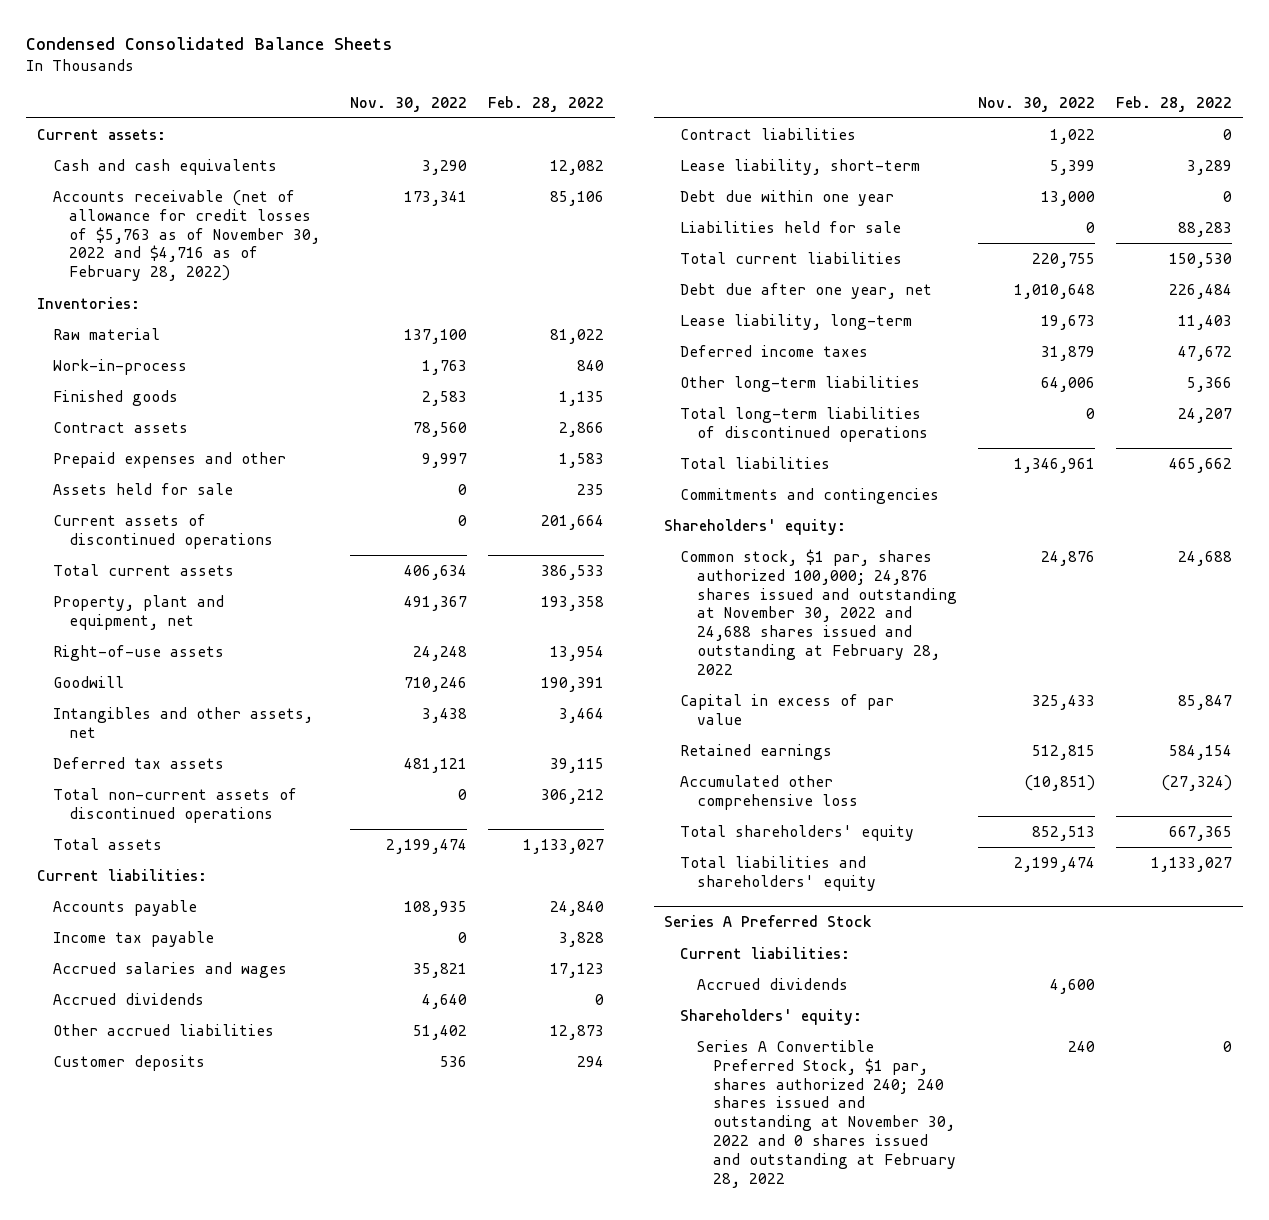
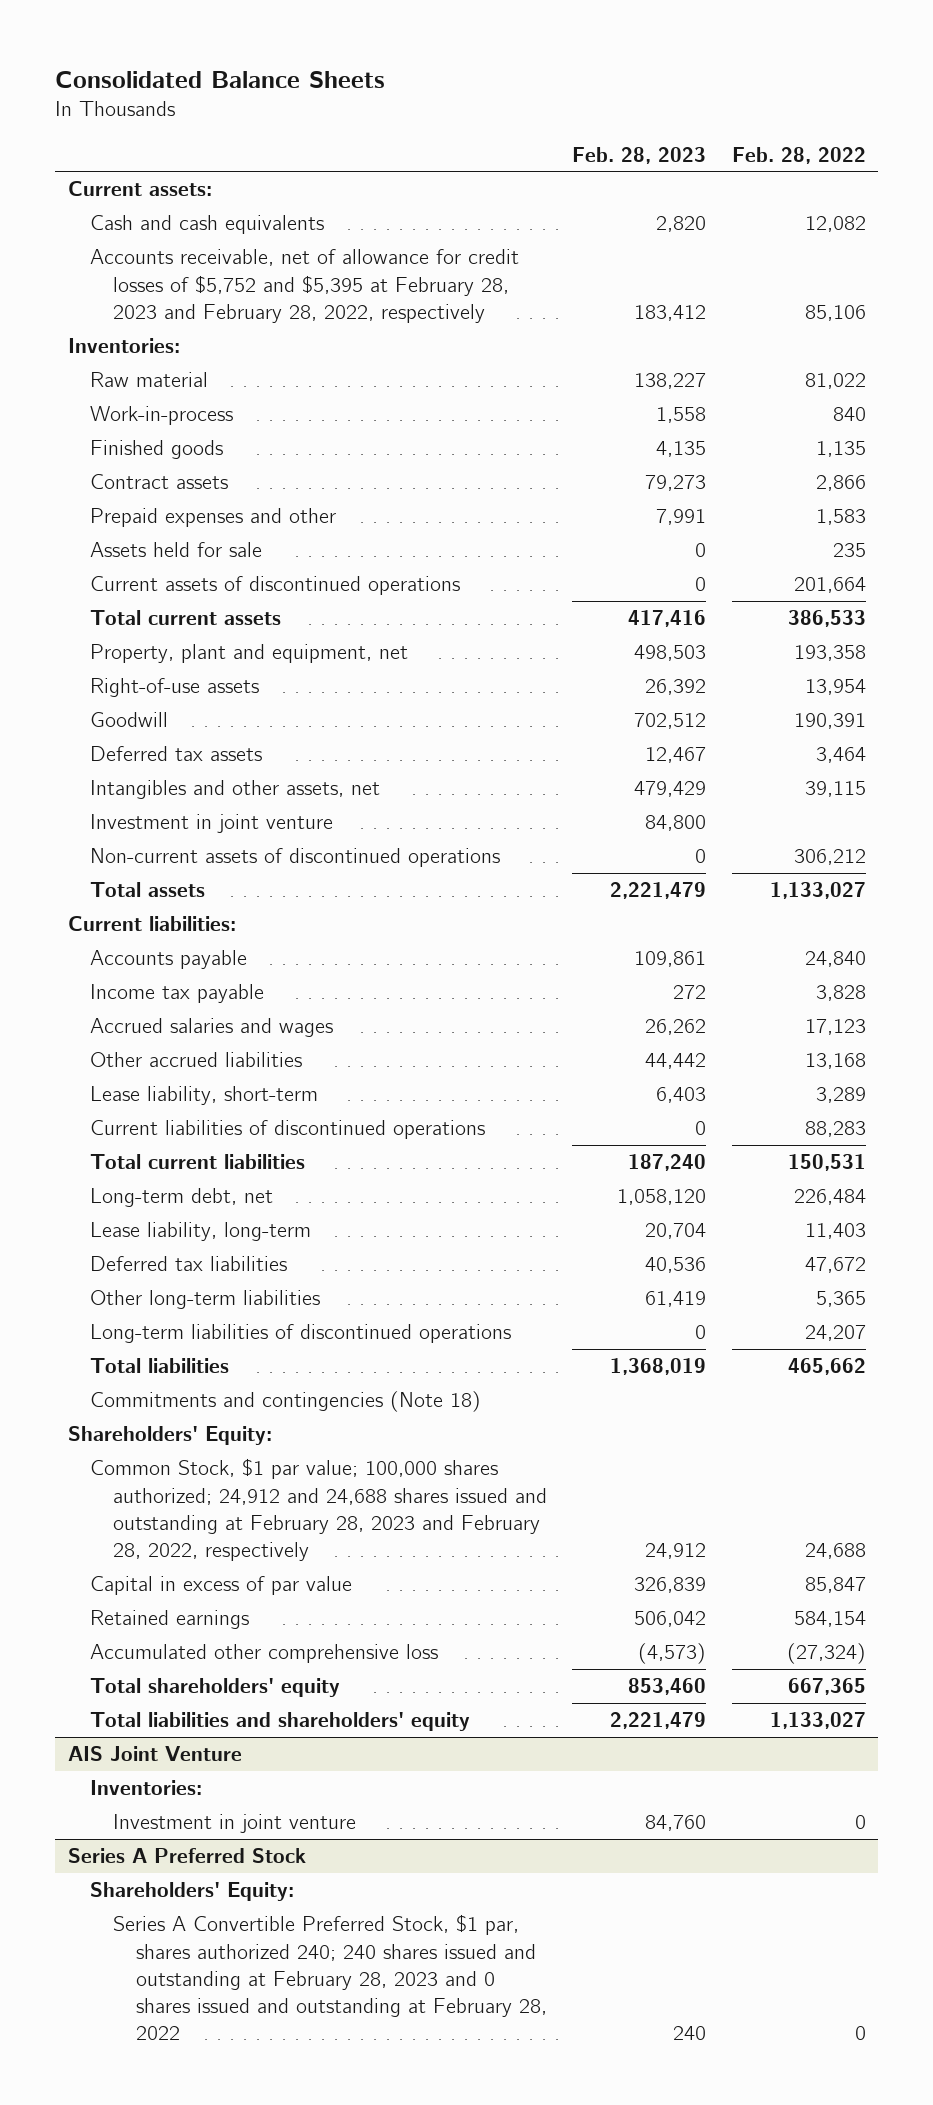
- Condensed Consolidated Balance Sheets
+ Consolidated Balance Sheets
- | Nov. 30, 2022 | Feb. 28, 2022
+ | Feb. 28, 2023 | Feb. 28, 2022
- Accounts receivable (net of allowance for credit losses of $5,763 as of November 30, 2022 and $4,716 as of February 28, 2022) | 173,341 | 85,106
+ Accounts receivable, net of allowance for credit losses of $5,752 and $5,395 at February 28, 2023 and February 28, 2022, respectively | 183,412 | 85,106
- Intangibles and other assets, net | 3,438 | 3,464
- Deferred tax assets | 481,121 | 39,115
- Total non-current assets of discontinued operations | 0 | 306,212
+ Deferred tax assets | 12,467 | 3,464
+ Intangibles and other assets, net | 479,429 | 39,115
+ Investment in joint venture | 84,800 |
+ Non-current assets of discontinued operations | 0 | 306,212
- Accrued dividends | 4,640 | 0
- Other accrued liabilities | 51,402 | 12,873
- Customer deposits | 536 | 294
- Contract liabilities | 1,022 | 0
+ Other accrued liabilities | 44,442 | 13,168
- Debt due within one year | 13,000 | 0
- Liabilities held for sale | 0 | 88,283
- Total current liabilities | 220,755 | 150,530
- Debt due after one year, net | 1,010,648 | 226,484
+ Current liabilities of discontinued operations | 0 | 88,283
+ Total current liabilities | 187,240 | 150,531
+ Long-term debt, net | 1,058,120 | 226,484
- Deferred income taxes | 31,879 | 47,672
- Other long-term liabilities | 64,006 | 5,366
- Total long-term liabilities of discontinued operations | 0 | 24,207
+ Deferred tax liabilities | 40,536 | 47,672
+ Other long-term liabilities | 61,419 | 5,365
+ Long-term liabilities of discontinued operations | 0 | 24,207
- Commitments and contingencies
- Shareholders' equity:
- Common stock, $1 par, shares authorized 100,000; 24,876 shares issued and outstanding at November 30, 2022 and 24,688 shares issued and outstanding at February 28, 2022 | 24,876 | 24,688
+ Commitments and contingencies (Note 18)
+ Shareholders' Equity:
+ Common Stock, $1 par value; 100,000 shares authorized; 24,912 and 24,688 shares issued and outstanding at February 28, 2023 and February 28, 2022, respectively | 24,912 | 24,688
+ AIS Joint Venture
+ Inventories:
+ Investment in joint venture | 84,760 | 0
@ Series A Preferred Stock
- Current liabilities:
- Accrued dividends | 4,600 |
- Shareholders' equity:
- Series A Convertible Preferred Stock, $1 par, shares authorized 240; 240 shares issued and outstanding at November 30, 2022 and 0 shares issued and outstanding at February 28, 2022 | 240 | 0
+ Shareholders' Equity:
+ Series A Convertible Preferred Stock, $1 par, shares authorized 240; 240 shares issued and outstanding at February 28, 2023 and 0 shares issued and outstanding at February 28, 2022 | 240 | 0

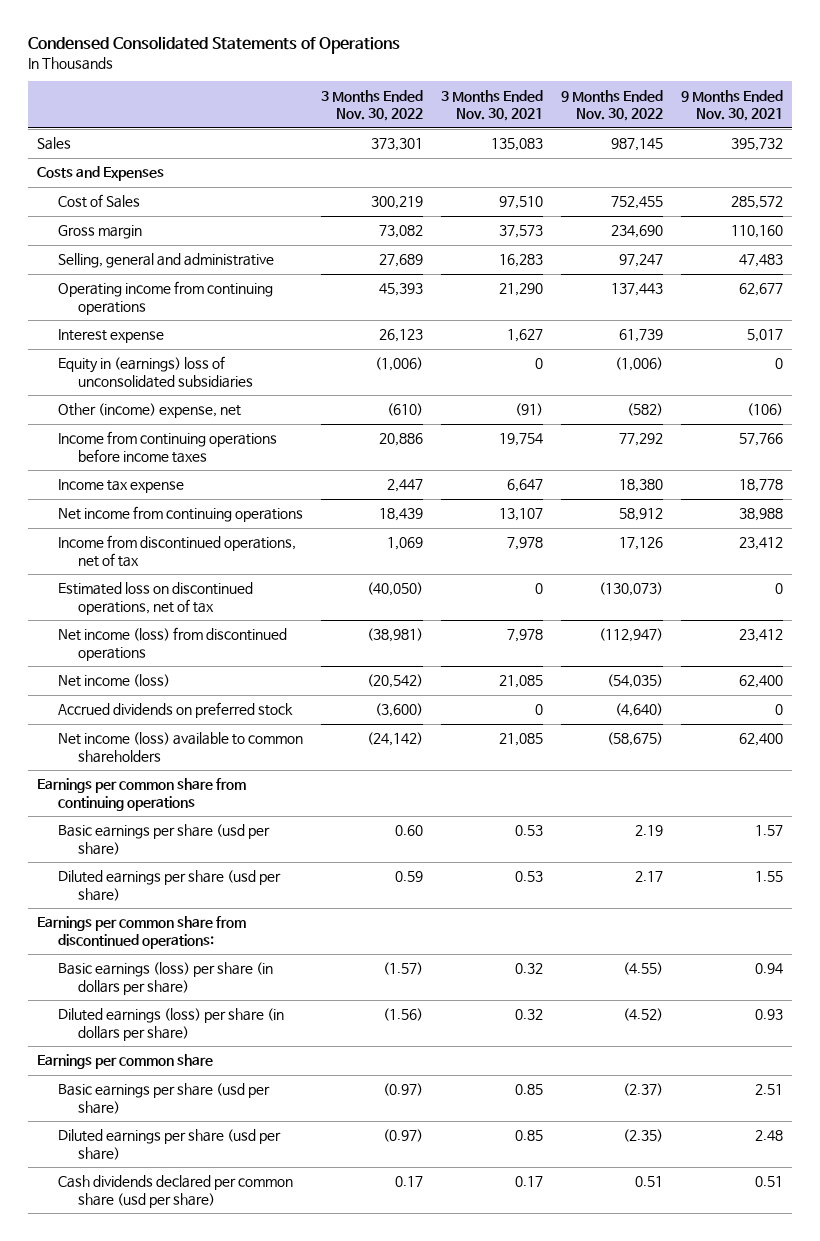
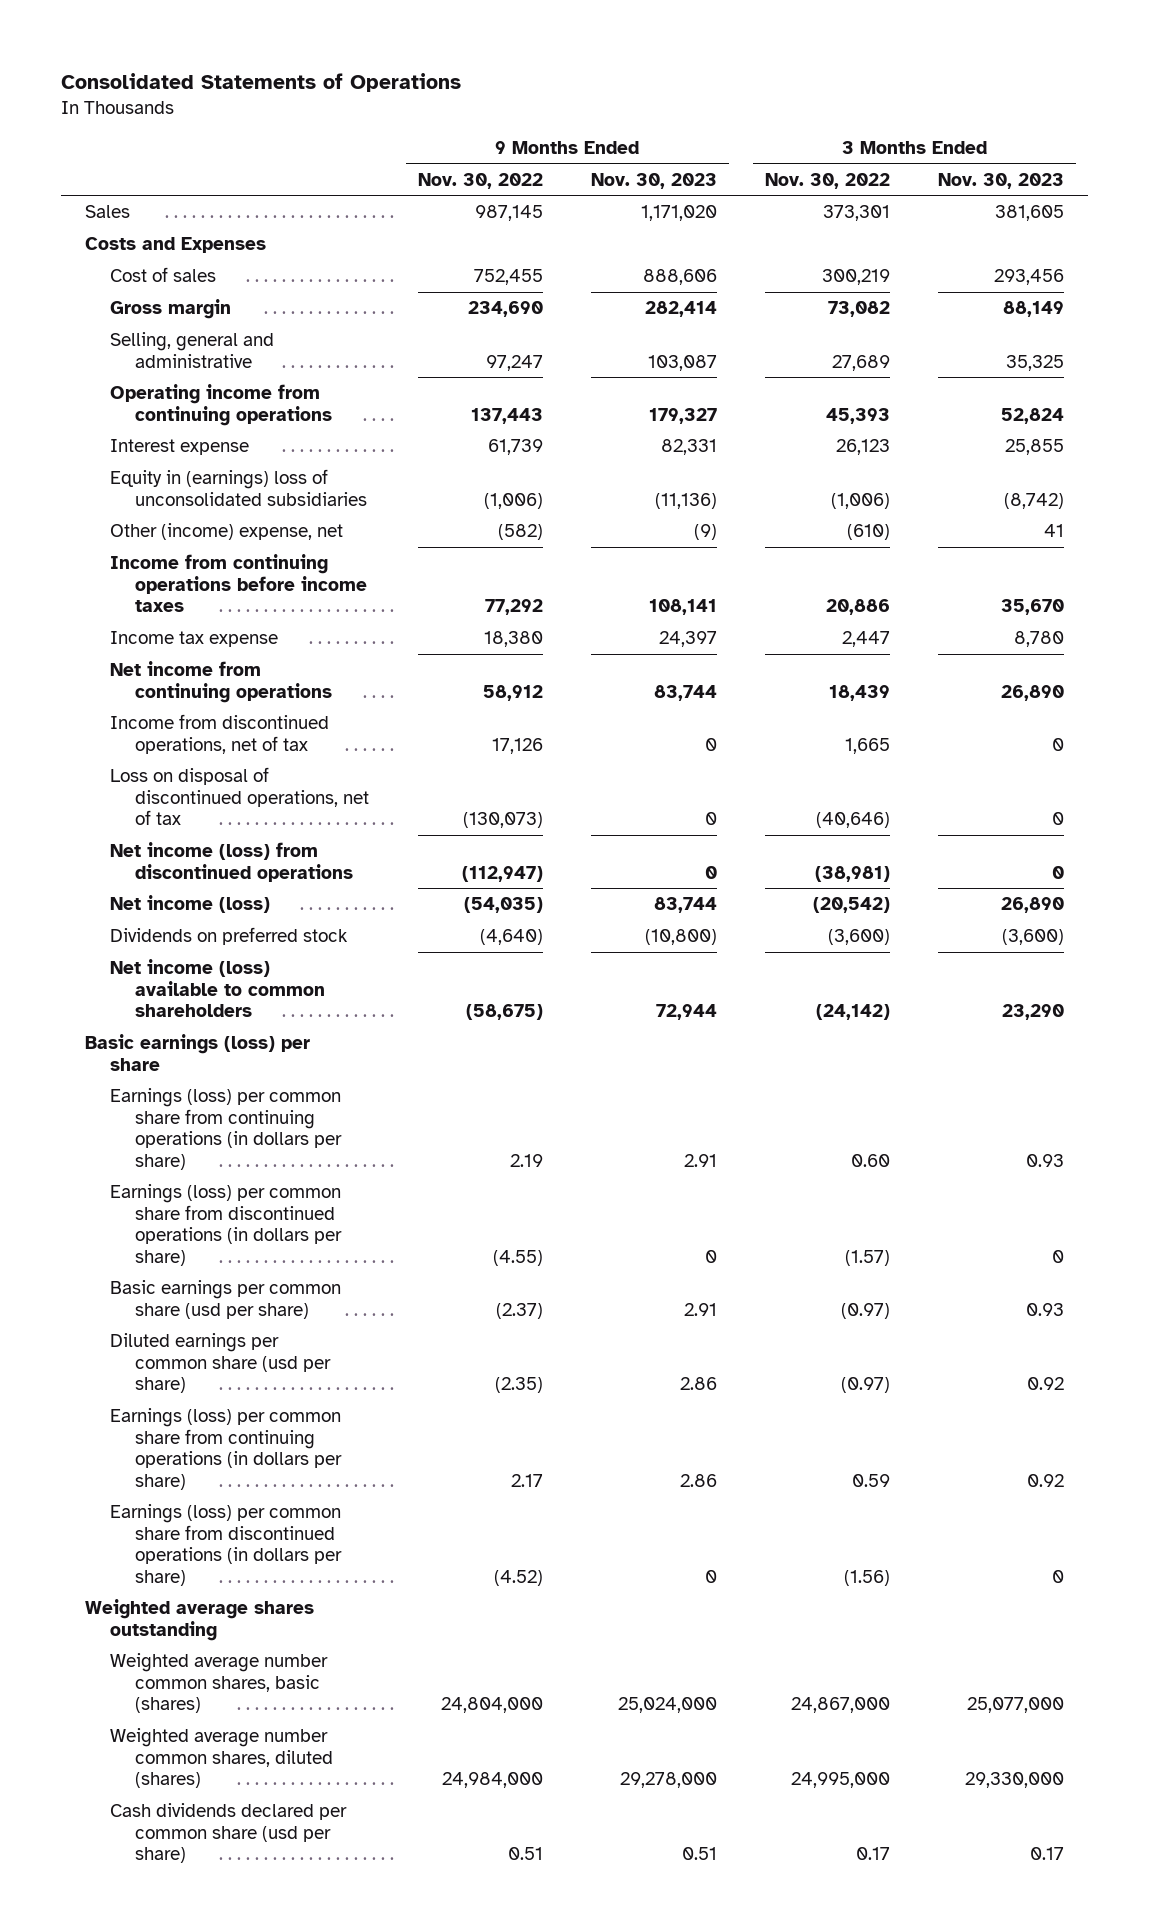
- Condensed Consolidated Statements of Operations
+ Consolidated Statements of Operations
- | 3 Months Ended Nov. 30, 2022 | 3 Months Ended Nov. 30, 2021 | 9 Months Ended Nov. 30, 2022 | 9 Months Ended Nov. 30, 2021
+ | 9 Months Ended Nov. 30, 2022 | 9 Months Ended Nov. 30, 2023 | 3 Months Ended Nov. 30, 2022 | 3 Months Ended Nov. 30, 2023
- Cost of Sales | 300,219 | 97,510 | 752,455 | 285,572
+ Cost of sales | 752,455 | 888,606 | 300,219 | 293,456
- Income from discontinued operations, net of tax | 1,069 | 7,978 | 17,126 | 23,412
- Estimated loss on discontinued operations, net of tax | (40,050) | 0 | (130,073) | 0
+ Income from discontinued operations, net of tax | 17,126 | 0 | 1,665 | 0
+ Loss on disposal of discontinued operations, net of tax | (130,073) | 0 | (40,646) | 0
- Accrued dividends on preferred stock | (3,600) | 0 | (4,640) | 0
+ Dividends on preferred stock | (4,640) | (10,800) | (3,600) | (3,600)
- Earnings per common share from continuing operations
- Basic earnings per share (usd per share) | 0.60 | 0.53 | 2.19 | 1.57
- Diluted earnings per share (usd per share) | 0.59 | 0.53 | 2.17 | 1.55
- Earnings per common share from discontinued operations:
- Basic earnings (loss) per share (in dollars per share) | (1.57) | 0.32 | (4.55) | 0.94
- Diluted earnings (loss) per share (in dollars per share) | (1.56) | 0.32 | (4.52) | 0.93
- Earnings per common share
- Basic earnings per share (usd per share) | (0.97) | 0.85 | (2.37) | 2.51
- Diluted earnings per share (usd per share) | (0.97) | 0.85 | (2.35) | 2.48
+ Basic earnings (loss) per share
+ Earnings (loss) per common share from continuing operations (in dollars per share) | 2.19 | 2.91 | 0.60 | 0.93
+ Earnings (loss) per common share from discontinued operations (in dollars per share) | (4.55) | 0 | (1.57) | 0
+ Basic earnings per common share (usd per share) | (2.37) | 2.91 | (0.97) | 0.93
+ Diluted earnings per common share (usd per share) | (2.35) | 2.86 | (0.97) | 0.92
+ Earnings (loss) per common share from continuing operations (in dollars per share) | 2.17 | 2.86 | 0.59 | 0.92
+ Earnings (loss) per common share from discontinued operations (in dollars per share) | (4.52) | 0 | (1.56) | 0
+ Weighted average shares outstanding
+ Weighted average number common shares, basic (shares) | 24,804,000 | 25,024,000 | 24,867,000 | 25,077,000
+ Weighted average number common shares, diluted (shares) | 24,984,000 | 29,278,000 | 24,995,000 | 29,330,000

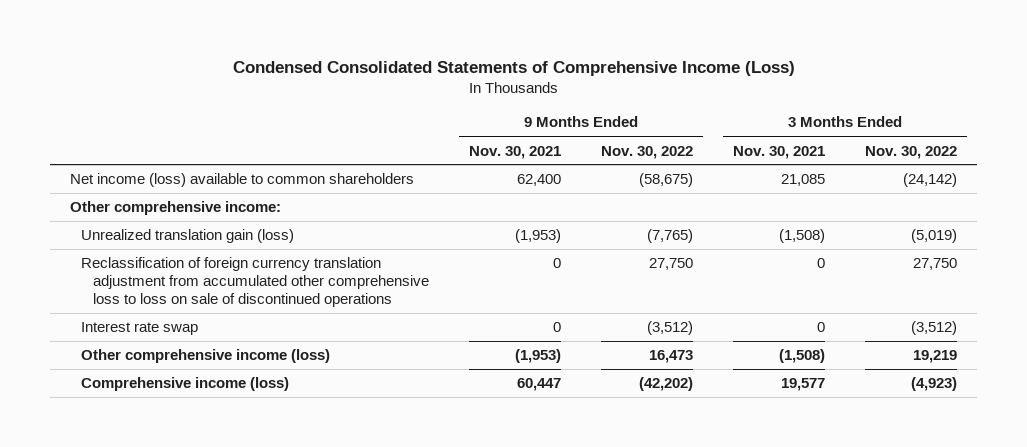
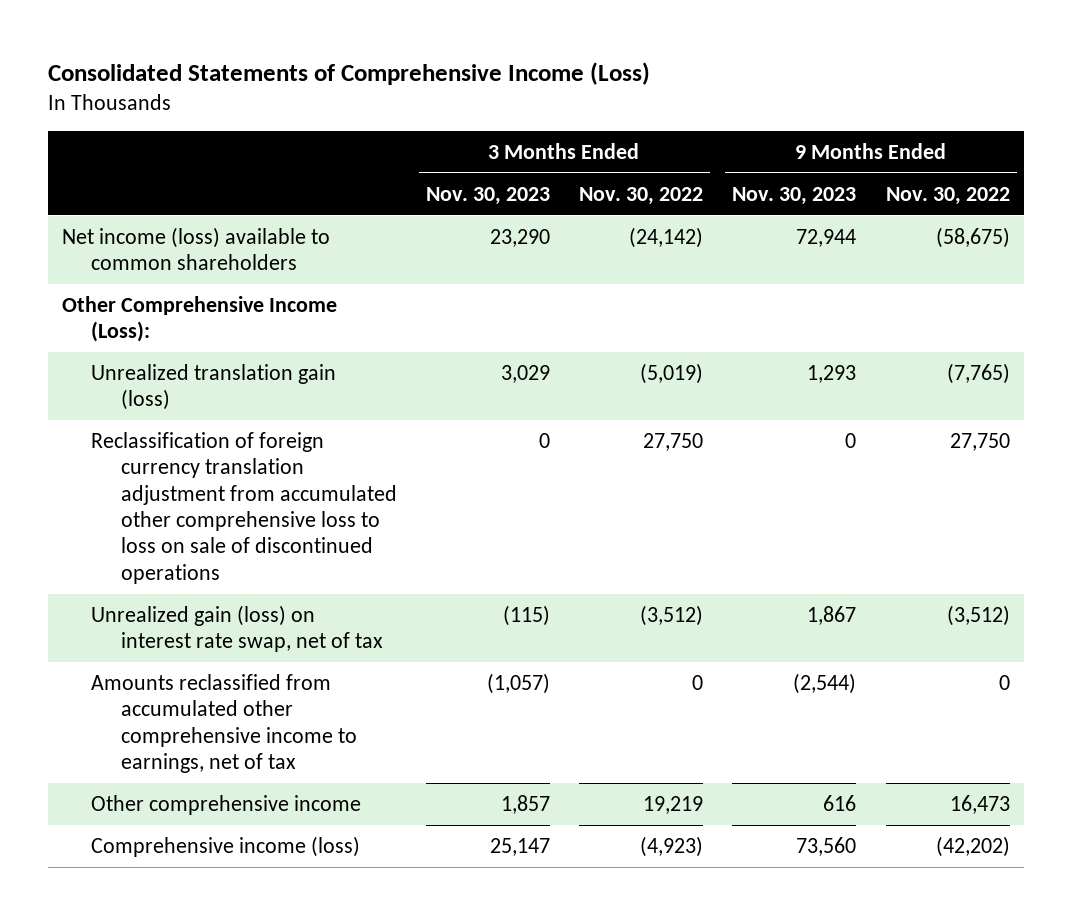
- Condensed Consolidated Statements of Comprehensive Income (Loss)
+ Consolidated Statements of Comprehensive Income (Loss)
- | 9 Months Ended Nov. 30, 2021 | 9 Months Ended Nov. 30, 2022 | 3 Months Ended Nov. 30, 2021 | 3 Months Ended Nov. 30, 2022
+ | 3 Months Ended Nov. 30, 2023 | 3 Months Ended Nov. 30, 2022 | 9 Months Ended Nov. 30, 2023 | 9 Months Ended Nov. 30, 2022
- Other comprehensive income:
+ Other Comprehensive Income (Loss):
- Interest rate swap | 0 | (3,512) | 0 | (3,512)
- Other comprehensive income (loss) | (1,953) | 16,473 | (1,508) | 19,219
+ Unrealized gain (loss) on interest rate swap, net of tax | (115) | (3,512) | 1,867 | (3,512)
+ Amounts reclassified from accumulated other comprehensive income to earnings, net of tax | (1,057) | 0 | (2,544) | 0
+ Other comprehensive income | 1,857 | 19,219 | 616 | 16,473

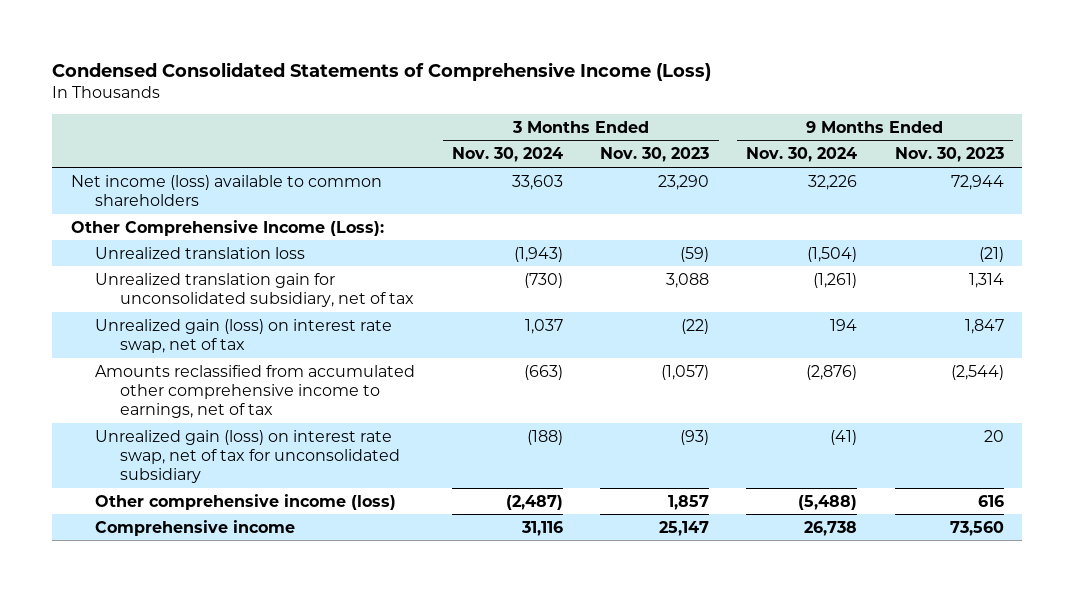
- Consolidated Statements of Comprehensive Income (Loss)
+ Condensed Consolidated Statements of Comprehensive Income (Loss)
- | 3 Months Ended Nov. 30, 2023 | 3 Months Ended Nov. 30, 2022 | 9 Months Ended Nov. 30, 2023 | 9 Months Ended Nov. 30, 2022
+ | 3 Months Ended Nov. 30, 2024 | 3 Months Ended Nov. 30, 2023 | 9 Months Ended Nov. 30, 2024 | 9 Months Ended Nov. 30, 2023
- Unrealized translation gain (loss) | 3,029 | (5,019) | 1,293 | (7,765)
- Reclassification of foreign currency translation adjustment from accumulated other comprehensive loss to loss on sale of discontinued operations | 0 | 27,750 | 0 | 27,750
- Unrealized gain (loss) on interest rate swap, net of tax | (115) | (3,512) | 1,867 | (3,512)
+ Unrealized translation loss | (1,943) | (59) | (1,504) | (21)
+ Unrealized translation gain for unconsolidated subsidiary, net of tax | (730) | 3,088 | (1,261) | 1,314
+ Unrealized gain (loss) on interest rate swap, net of tax | 1,037 | (22) | 194 | 1,847
- Other comprehensive income | 1,857 | 19,219 | 616 | 16,473
- Comprehensive income (loss) | 25,147 | (4,923) | 73,560 | (42,202)
+ Unrealized gain (loss) on interest rate swap, net of tax for unconsolidated subsidiary | (188) | (93) | (41) | 20
+ Other comprehensive income (loss) | (2,487) | 1,857 | (5,488) | 616
+ Comprehensive income | 31,116 | 25,147 | 26,738 | 73,560

